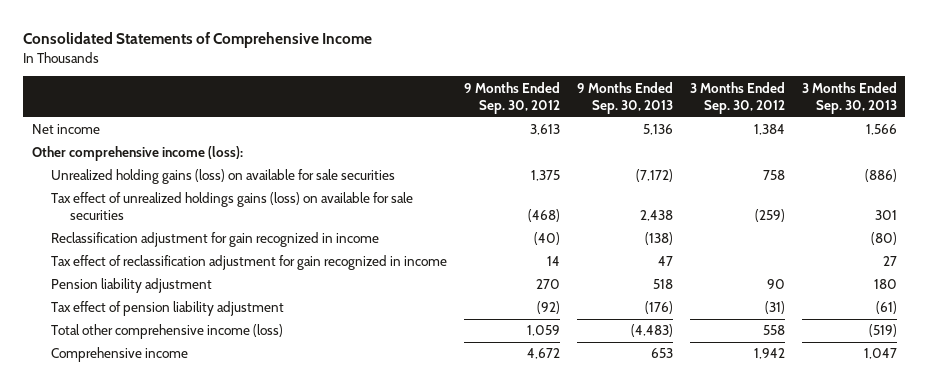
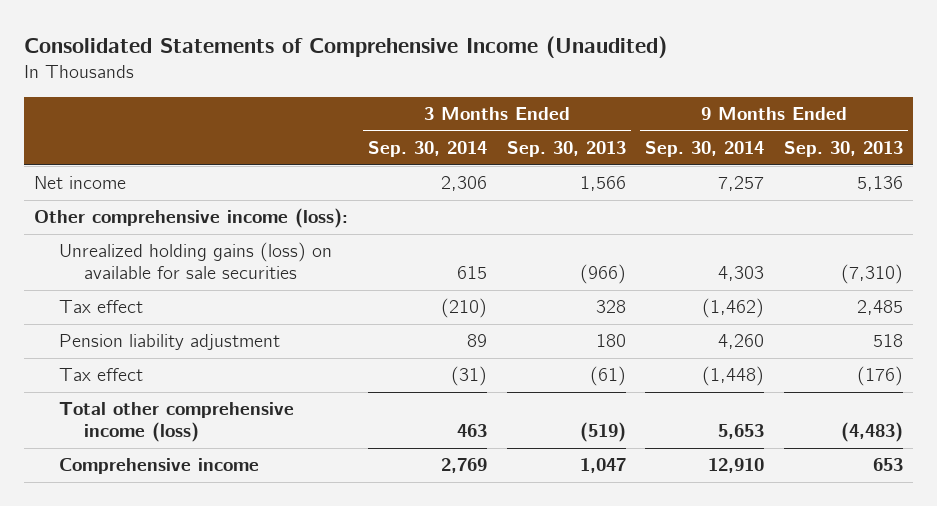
- Consolidated Statements of Comprehensive Income
+ Consolidated Statements of Comprehensive Income (Unaudited)
- | 9 Months Ended Sep. 30, 2012 | 9 Months Ended Sep. 30, 2013 | 3 Months Ended Sep. 30, 2012 | 3 Months Ended Sep. 30, 2013
+ | 3 Months Ended Sep. 30, 2014 | 3 Months Ended Sep. 30, 2013 | 9 Months Ended Sep. 30, 2014 | 9 Months Ended Sep. 30, 2013
- Unrealized holding gains (loss) on available for sale securities | 1,375 | (7,172) | 758 | (886)
- Tax effect of unrealized holdings gains (loss) on available for sale securities | (468) | 2,438 | (259) | 301
- Reclassification adjustment for gain recognized in income | (40) | (138) | | (80)
- Tax effect of reclassification adjustment for gain recognized in income | 14 | 47 | | 27
+ Unrealized holding gains (loss) on available for sale securities | 615 | (966) | 4,303 | (7,310)
+ Tax effect | (210) | 328 | (1,462) | 2,485
- Tax effect of pension liability adjustment | (92) | (176) | (31) | (61)
+ Tax effect | (31) | (61) | (1,448) | (176)

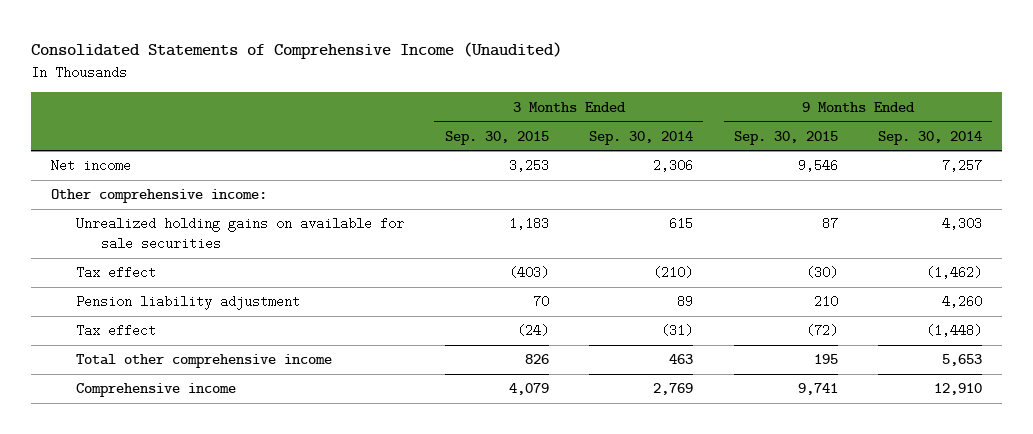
- | 3 Months Ended Sep. 30, 2014 | 3 Months Ended Sep. 30, 2013 | 9 Months Ended Sep. 30, 2014 | 9 Months Ended Sep. 30, 2013
+ | 3 Months Ended Sep. 30, 2015 | 3 Months Ended Sep. 30, 2014 | 9 Months Ended Sep. 30, 2015 | 9 Months Ended Sep. 30, 2014
- Other comprehensive income (loss):
- Unrealized holding gains (loss) on available for sale securities | 615 | (966) | 4,303 | (7,310)
+ Other comprehensive income:
+ Unrealized holding gains on available for sale securities | 1,183 | 615 | 87 | 4,303
- Total other comprehensive income (loss) | 463 | (519) | 5,653 | (4,483)
+ Total other comprehensive income | 826 | 463 | 195 | 5,653

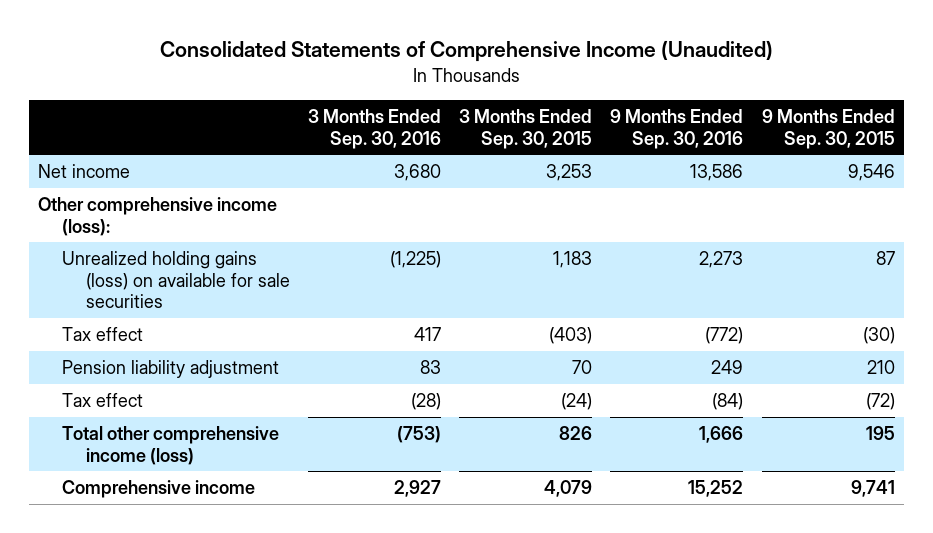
- | 3 Months Ended Sep. 30, 2015 | 3 Months Ended Sep. 30, 2014 | 9 Months Ended Sep. 30, 2015 | 9 Months Ended Sep. 30, 2014
+ | 3 Months Ended Sep. 30, 2016 | 3 Months Ended Sep. 30, 2015 | 9 Months Ended Sep. 30, 2016 | 9 Months Ended Sep. 30, 2015
- Other comprehensive income:
- Unrealized holding gains on available for sale securities | 1,183 | 615 | 87 | 4,303
+ Other comprehensive income (loss):
+ Unrealized holding gains (loss) on available for sale securities | (1,225) | 1,183 | 2,273 | 87
- Total other comprehensive income | 826 | 463 | 195 | 5,653
+ Total other comprehensive income (loss) | (753) | 826 | 1,666 | 195

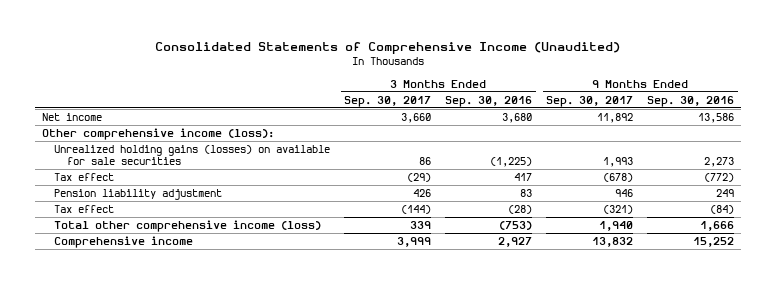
- | 3 Months Ended Sep. 30, 2016 | 3 Months Ended Sep. 30, 2015 | 9 Months Ended Sep. 30, 2016 | 9 Months Ended Sep. 30, 2015
+ | 3 Months Ended Sep. 30, 2017 | 3 Months Ended Sep. 30, 2016 | 9 Months Ended Sep. 30, 2017 | 9 Months Ended Sep. 30, 2016
- Unrealized holding gains (loss) on available for sale securities | (1,225) | 1,183 | 2,273 | 87
+ Unrealized holding gains (losses) on available for sale securities | 86 | (1,225) | 1,993 | 2,273

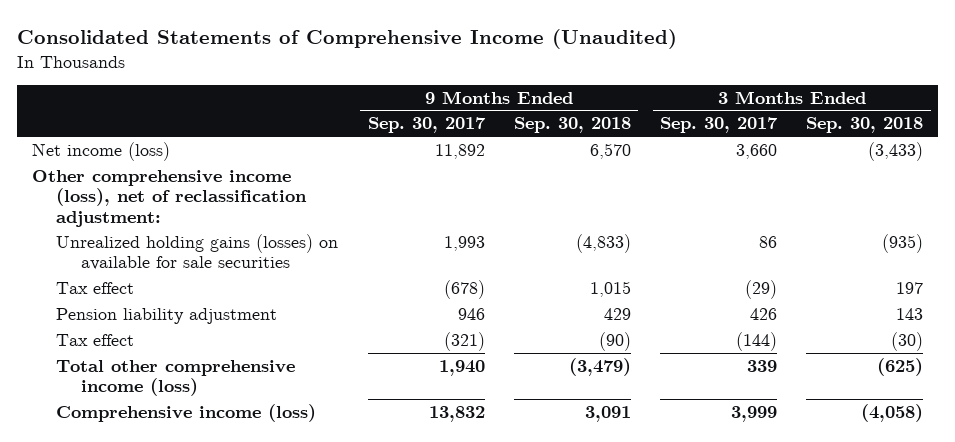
- | 3 Months Ended Sep. 30, 2017 | 3 Months Ended Sep. 30, 2016 | 9 Months Ended Sep. 30, 2017 | 9 Months Ended Sep. 30, 2016
+ | 9 Months Ended Sep. 30, 2017 | 9 Months Ended Sep. 30, 2018 | 3 Months Ended Sep. 30, 2017 | 3 Months Ended Sep. 30, 2018
- Net income | 3,660 | 3,680 | 11,892 | 13,586
- Other comprehensive income (loss):
+ Net income (loss) | 11,892 | 6,570 | 3,660 | (3,433)
+ Other comprehensive income (loss), net of reclassification adjustment:
- Comprehensive income | 3,999 | 2,927 | 13,832 | 15,252
+ Comprehensive income (loss) | 13,832 | 3,091 | 3,999 | (4,058)

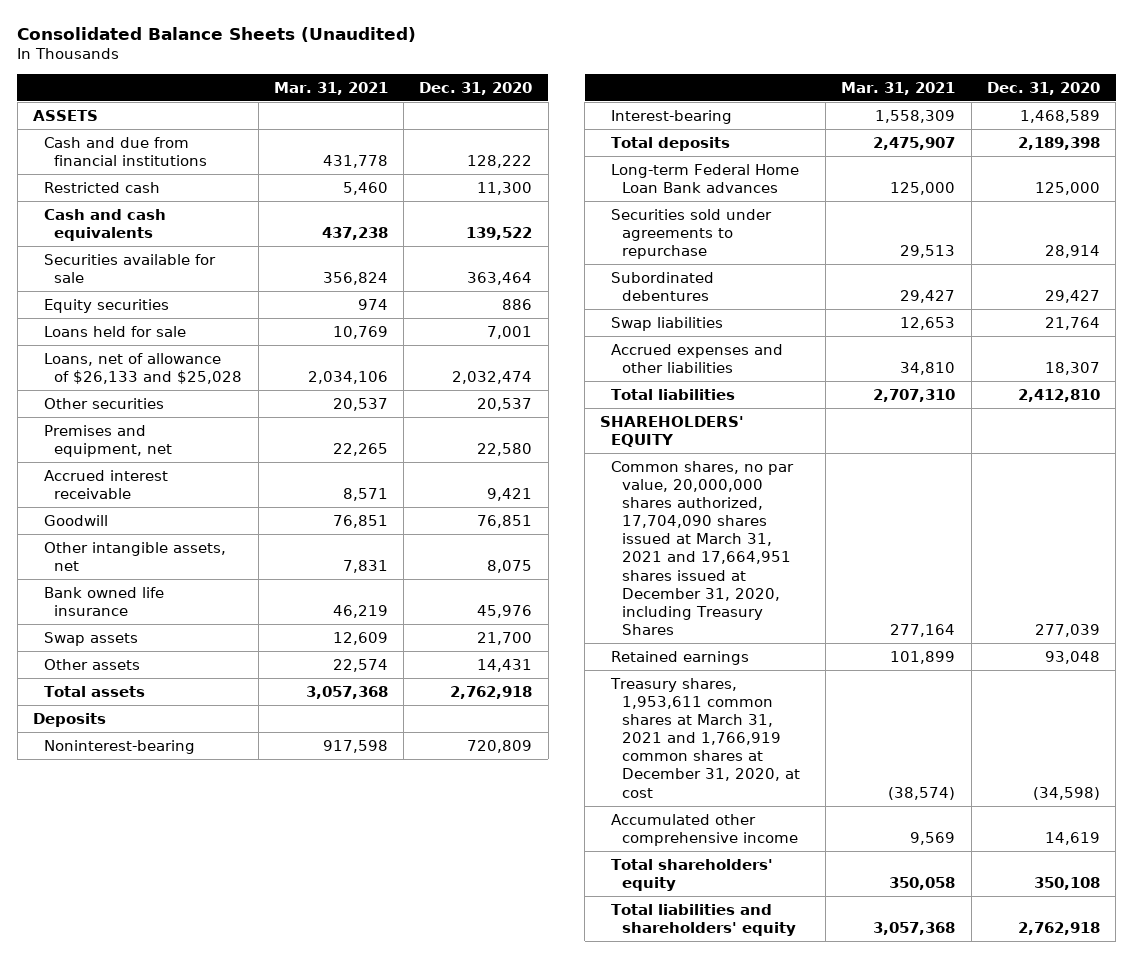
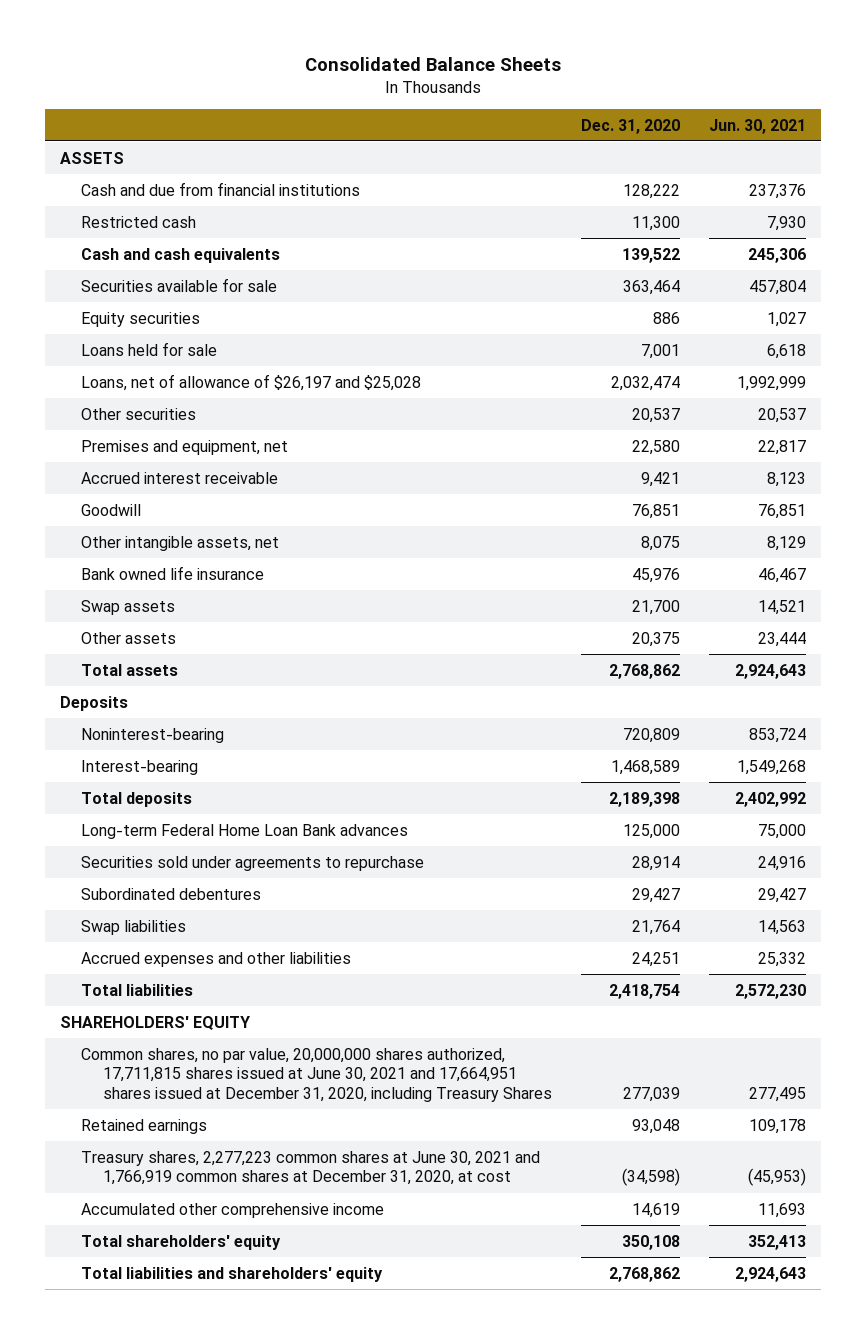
- Consolidated Balance Sheets (Unaudited)
+ Consolidated Balance Sheets
- | Mar. 31, 2021 | Dec. 31, 2020
+ | Dec. 31, 2020 | Jun. 30, 2021
- Loans, net of allowance of $26,133 and $25,028 | 2,034,106 | 2,032,474
+ Loans, net of allowance of $26,197 and $25,028 | 2,032,474 | 1,992,999
- Other assets | 22,574 | 14,431
- Total assets | 3,057,368 | 2,762,918
+ Other assets | 20,375 | 23,444
+ Total assets | 2,768,862 | 2,924,643
- Accrued expenses and other liabilities | 34,810 | 18,307
- Total liabilities | 2,707,310 | 2,412,810
+ Accrued expenses and other liabilities | 24,251 | 25,332
+ Total liabilities | 2,418,754 | 2,572,230
- Common shares, no par value, 20,000,000 shares authorized, 17,704,090 shares issued at March 31, 2021 and 17,664,951 shares issued at December 31, 2020, including Treasury Shares | 277,164 | 277,039
+ Common shares, no par value, 20,000,000 shares authorized, 17,711,815 shares issued at June 30, 2021 and 17,664,951 shares issued at December 31, 2020, including Treasury Shares | 277,039 | 277,495
- Treasury shares, 1,953,611 common shares at March 31, 2021 and 1,766,919 common shares at December 31, 2020, at cost | (38,574) | (34,598)
+ Treasury shares, 2,277,223 common shares at June 30, 2021 and 1,766,919 common shares at December 31, 2020, at cost | (34,598) | (45,953)
- Total liabilities and shareholders' equity | 3,057,368 | 2,762,918
+ Total liabilities and shareholders' equity | 2,768,862 | 2,924,643

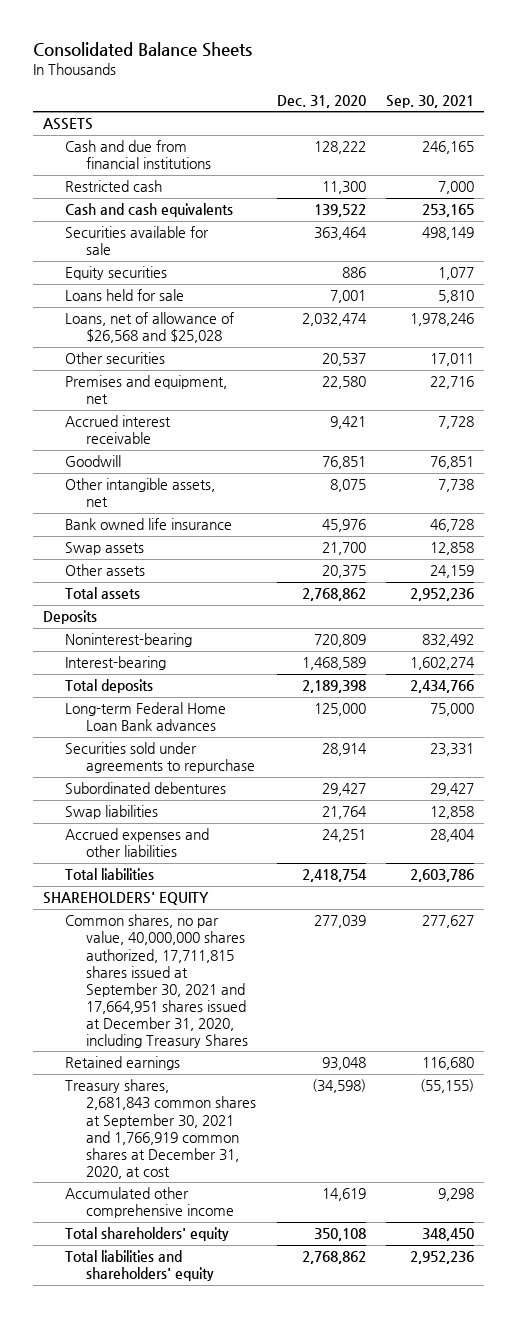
- | Dec. 31, 2020 | Jun. 30, 2021
+ | Dec. 31, 2020 | Sep. 30, 2021
- Loans, net of allowance of $26,197 and $25,028 | 2,032,474 | 1,992,999
+ Loans, net of allowance of $26,568 and $25,028 | 2,032,474 | 1,978,246
- Common shares, no par value, 20,000,000 shares authorized, 17,711,815 shares issued at June 30, 2021 and 17,664,951 shares issued at December 31, 2020, including Treasury Shares | 277,039 | 277,495
+ Common shares, no par value, 40,000,000 shares authorized, 17,711,815 shares issued at September 30, 2021 and 17,664,951 shares issued at December 31, 2020, including Treasury Shares | 277,039 | 277,627
- Treasury shares, 2,277,223 common shares at June 30, 2021 and 1,766,919 common shares at December 31, 2020, at cost | (34,598) | (45,953)
+ Treasury shares, 2,681,843 common shares at September 30, 2021 and 1,766,919 common shares at December 31, 2020, at cost | (34,598) | (55,155)

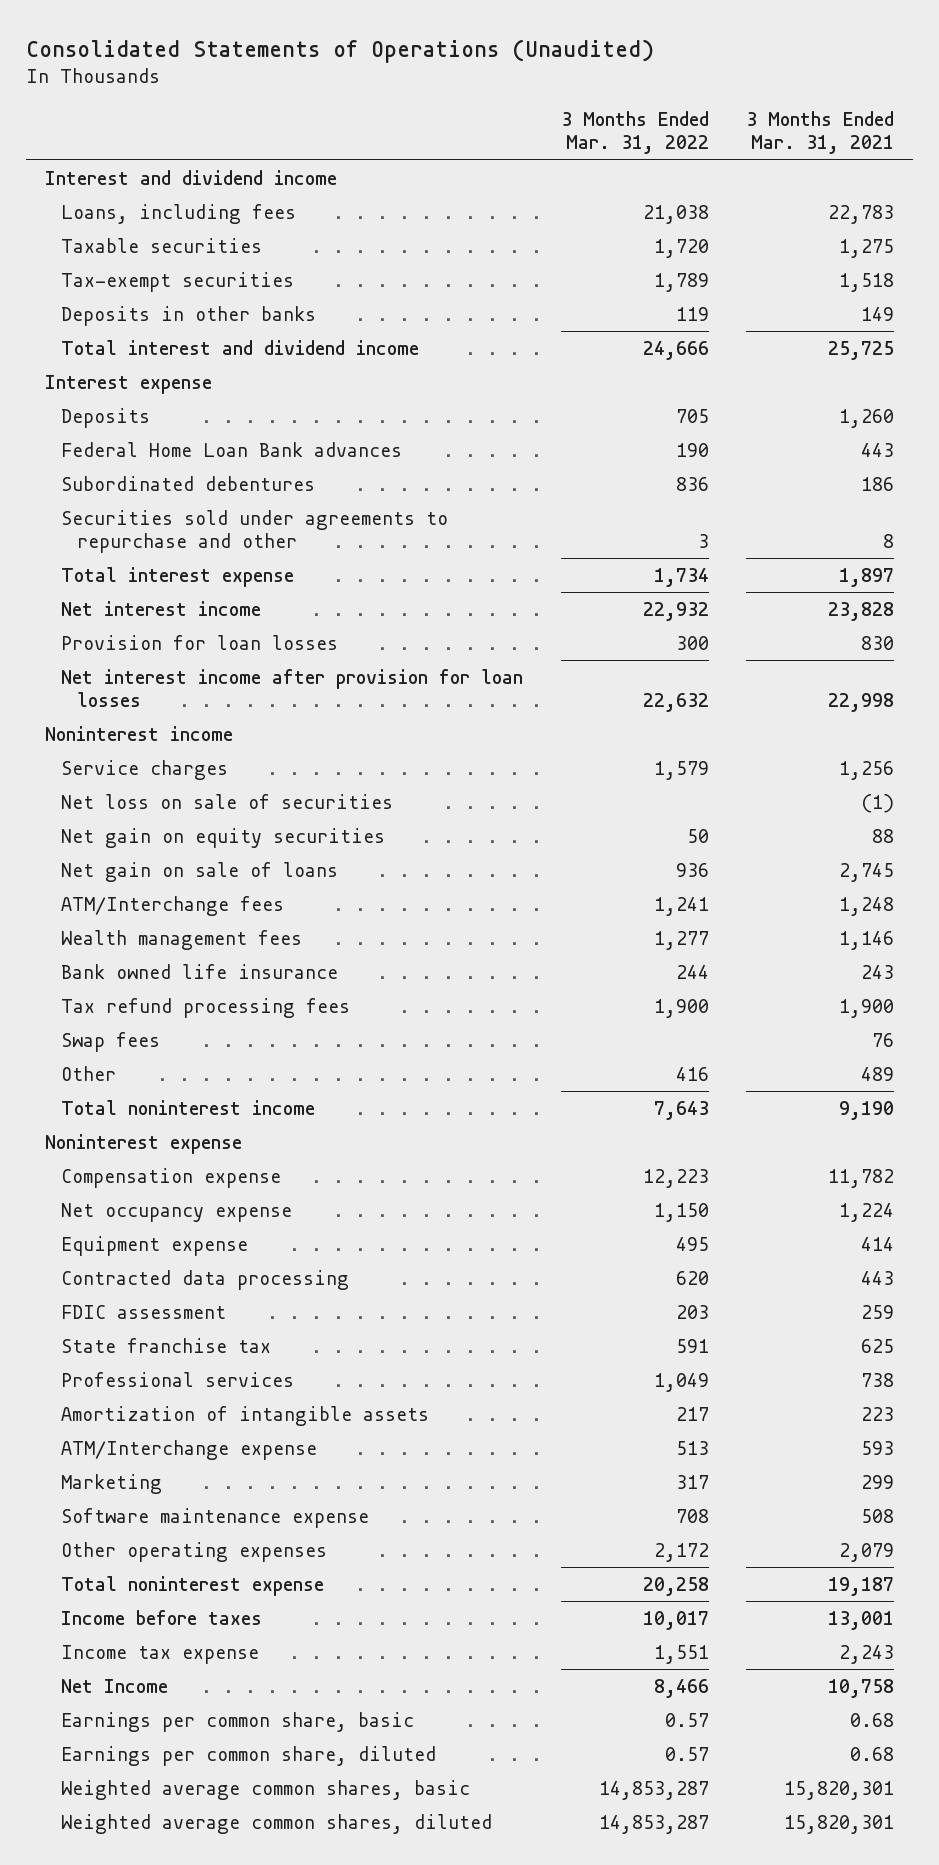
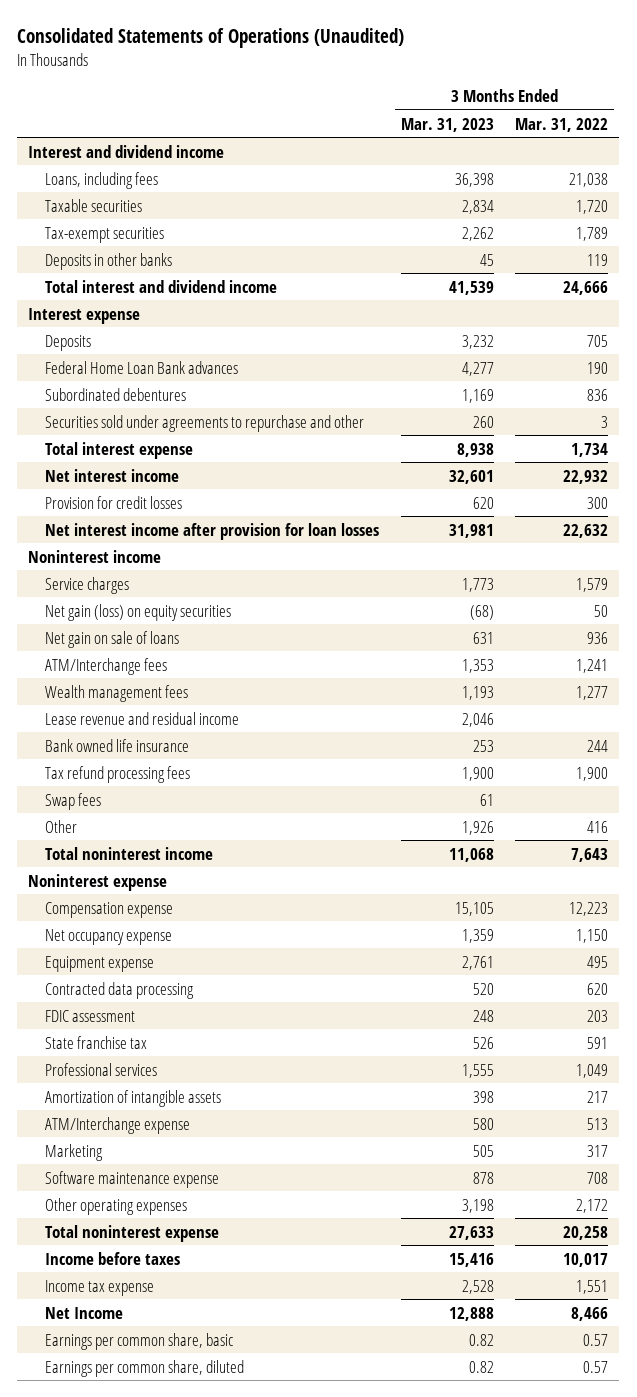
- | 3 Months Ended Mar. 31, 2022 | 3 Months Ended Mar. 31, 2021
+ | 3 Months Ended Mar. 31, 2023 | 3 Months Ended Mar. 31, 2022
- Provision for loan losses | 300 | 830
+ Provision for credit losses | 620 | 300
- Net loss on sale of securities | | (1)
- Net gain on equity securities | 50 | 88
+ Net gain (loss) on equity securities | (68) | 50
+ Lease revenue and residual income | 2,046 |
- Weighted average common shares, basic | 14,853,287 | 15,820,301
- Weighted average common shares, diluted | 14,853,287 | 15,820,301

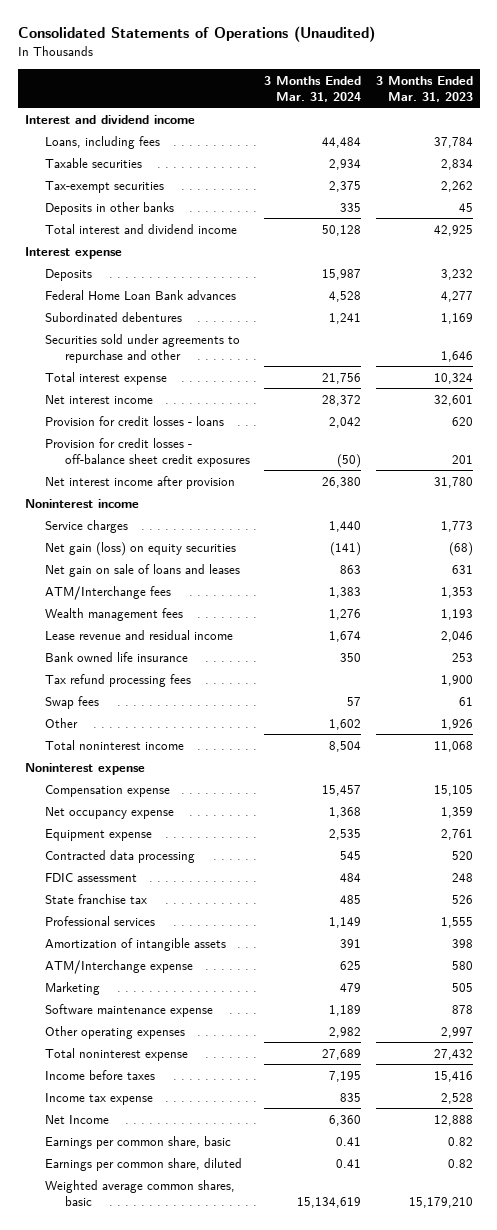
- | 3 Months Ended Mar. 31, 2023 | 3 Months Ended Mar. 31, 2022
+ | 3 Months Ended Mar. 31, 2024 | 3 Months Ended Mar. 31, 2023
- Loans, including fees | 36,398 | 21,038
+ Loans, including fees | 44,484 | 37,784
- Total interest and dividend income | 41,539 | 24,666
+ Total interest and dividend income | 50,128 | 42,925
- Securities sold under agreements to repurchase and other | 260 | 3
- Total interest expense | 8,938 | 1,734
+ Securities sold under agreements to repurchase and other | | 1,646
+ Total interest expense | 21,756 | 10,324
- Provision for credit losses | 620 | 300
- Net interest income after provision for loan losses | 31,981 | 22,632
+ Provision for credit losses - loans | 2,042 | 620
+ Provision for credit losses - off-balance sheet credit exposures | (50) | 201
+ Net interest income after provision | 26,380 | 31,780
- Net gain on sale of loans | 631 | 936
+ Net gain on sale of loans and leases | 863 | 631
- Other operating expenses | 3,198 | 2,172
- Total noninterest expense | 27,633 | 20,258
+ Other operating expenses | 2,982 | 2,997
+ Total noninterest expense | 27,689 | 27,432
+ Weighted average common shares, basic | 15,134,619 | 15,179,210

